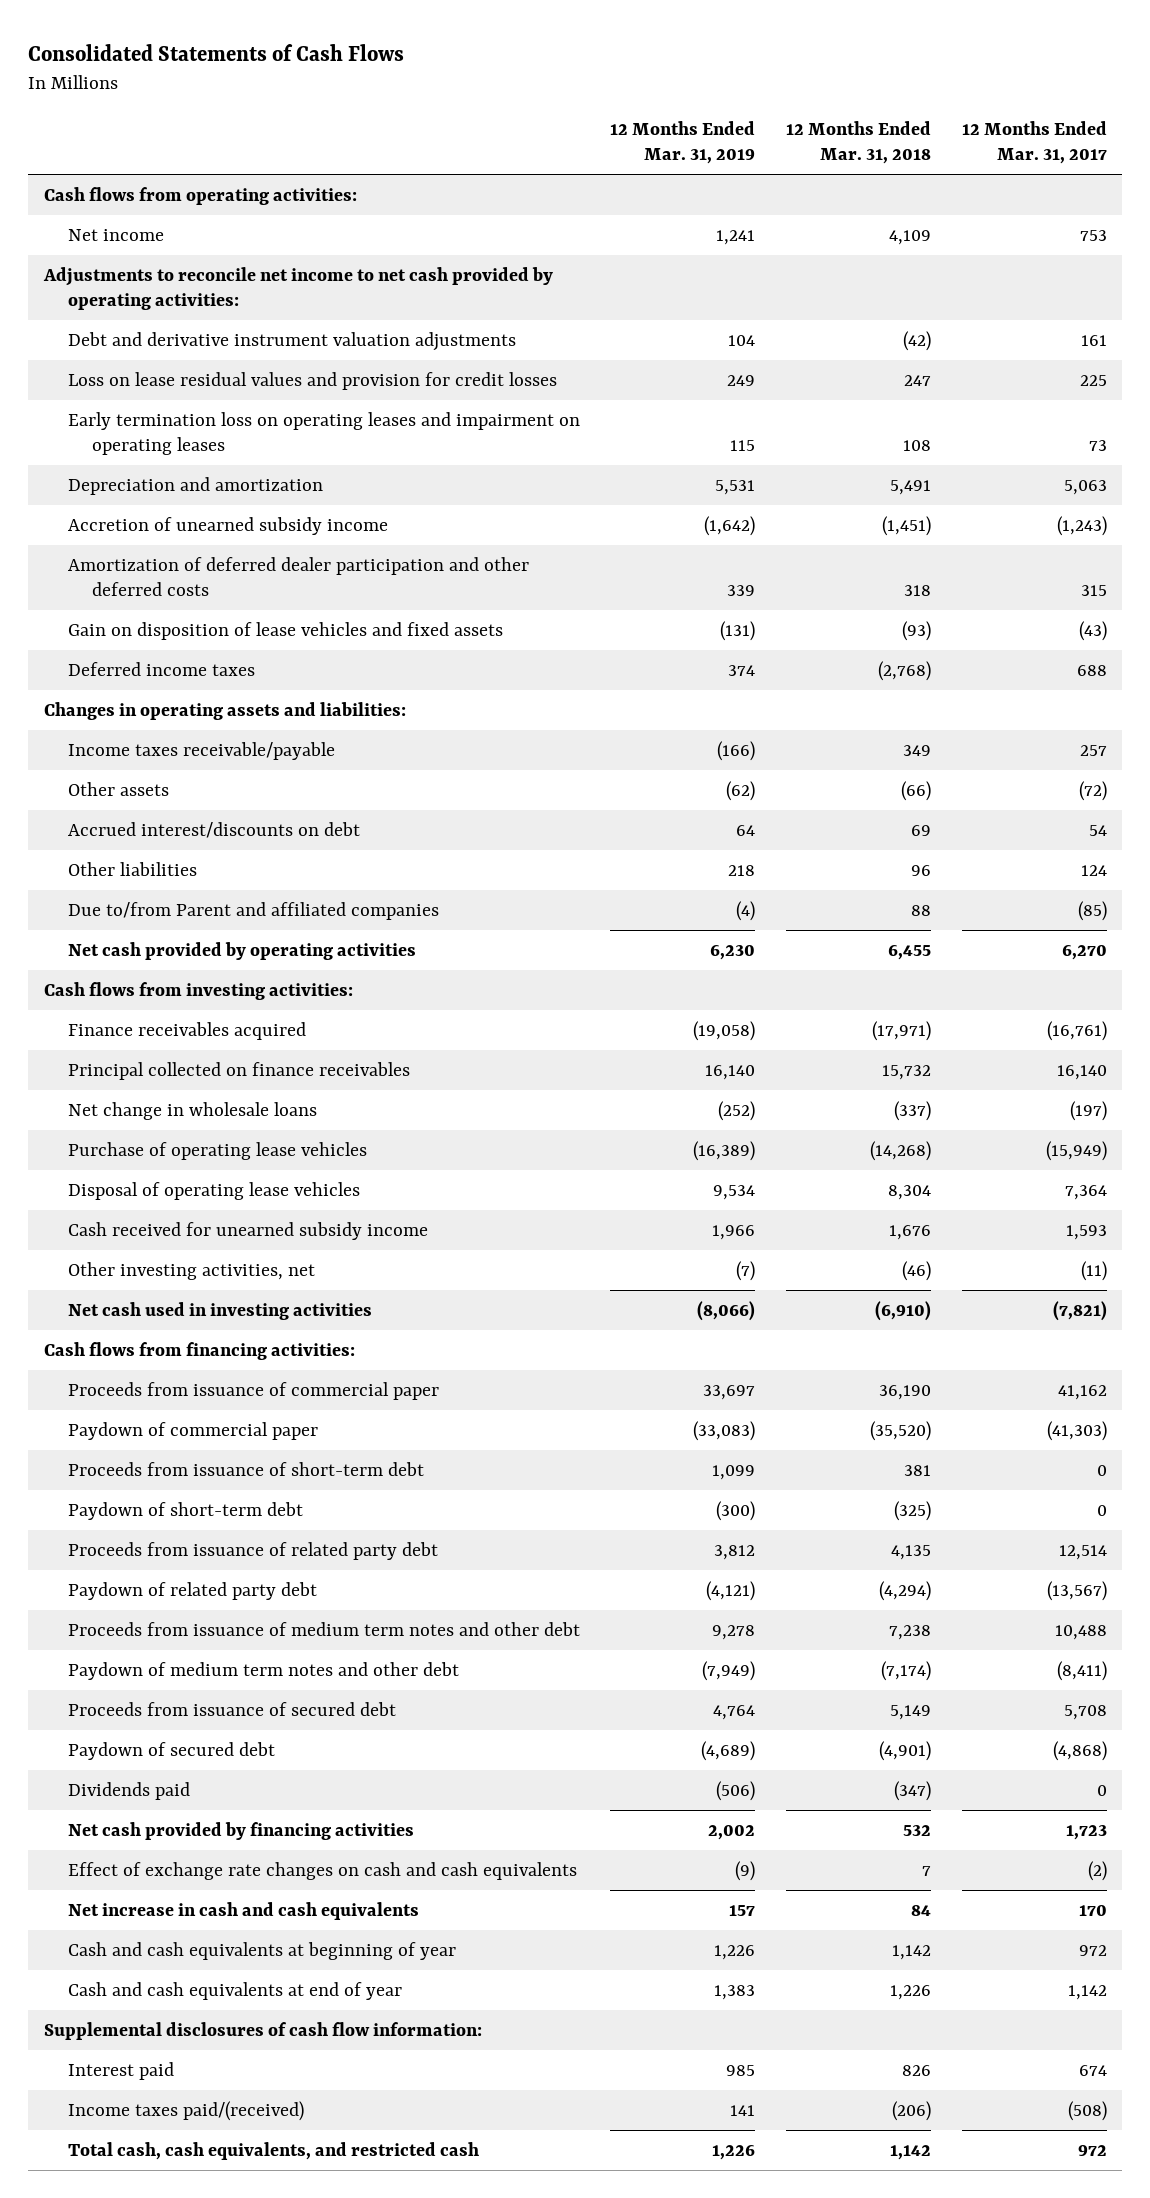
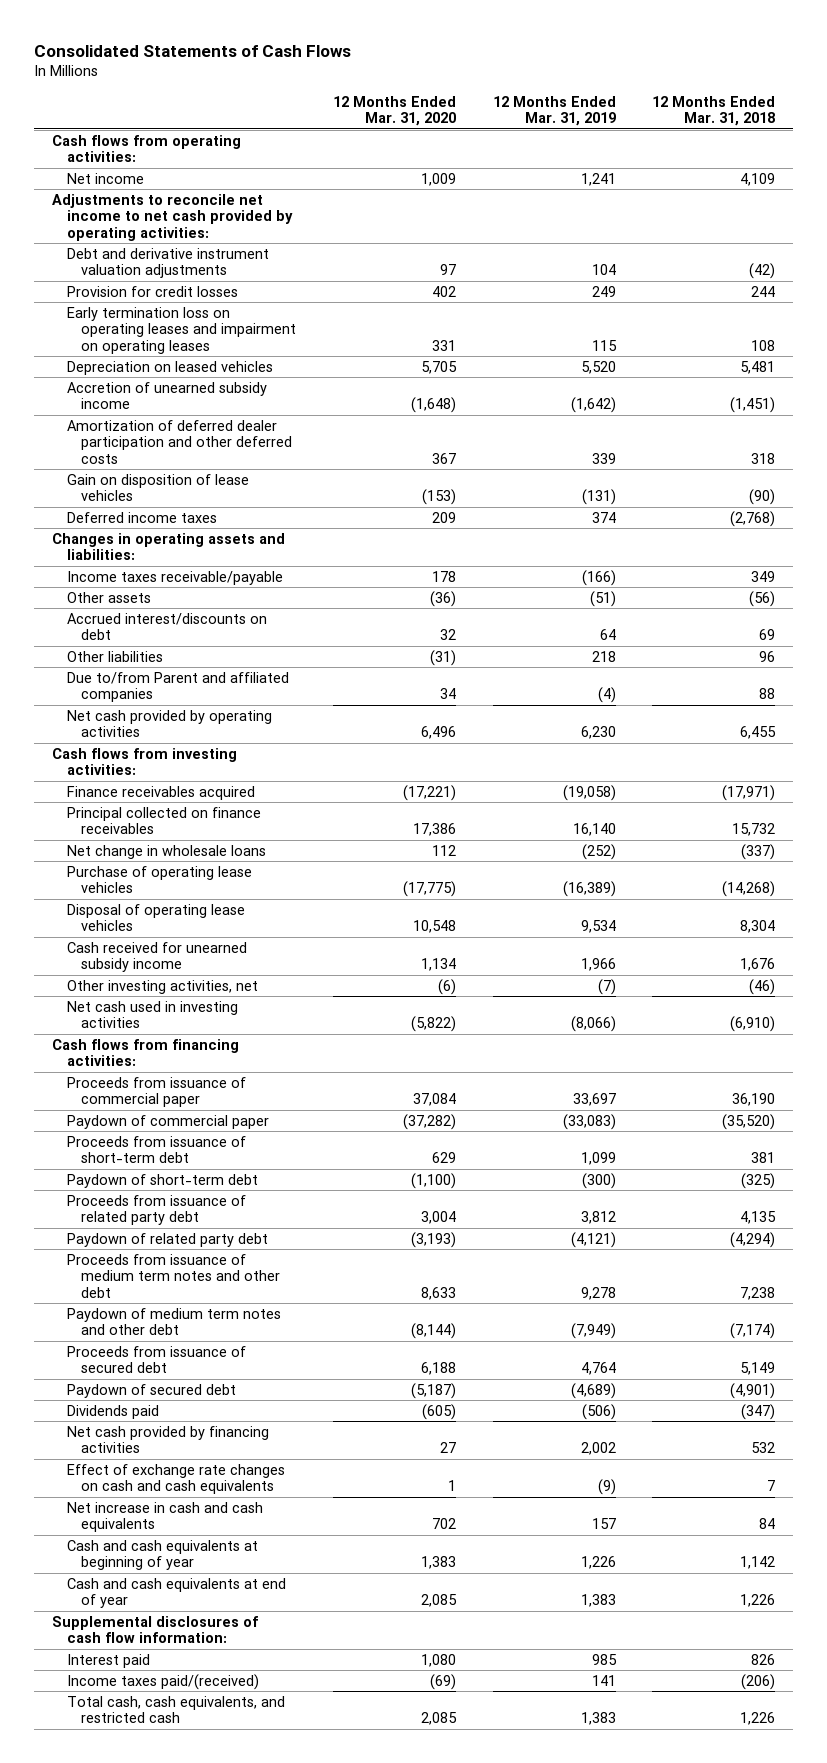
- | 12 Months Ended Mar. 31, 2019 | 12 Months Ended Mar. 31, 2018 | 12 Months Ended Mar. 31, 2017
+ | 12 Months Ended Mar. 31, 2020 | 12 Months Ended Mar. 31, 2019 | 12 Months Ended Mar. 31, 2018
- Loss on lease residual values and provision for credit losses | 249 | 247 | 225
+ Provision for credit losses | 402 | 249 | 244
- Depreciation and amortization | 5,531 | 5,491 | 5,063
+ Depreciation on leased vehicles | 5,705 | 5,520 | 5,481
- Gain on disposition of lease vehicles and fixed assets | (131) | (93) | (43)
+ Gain on disposition of lease vehicles | (153) | (131) | (90)
- Other assets | (62) | (66) | (72)
+ Other assets | (36) | (51) | (56)
- Total cash, cash equivalents, and restricted cash | 1,226 | 1,142 | 972
+ Total cash, cash equivalents, and restricted cash | 2,085 | 1,383 | 1,226

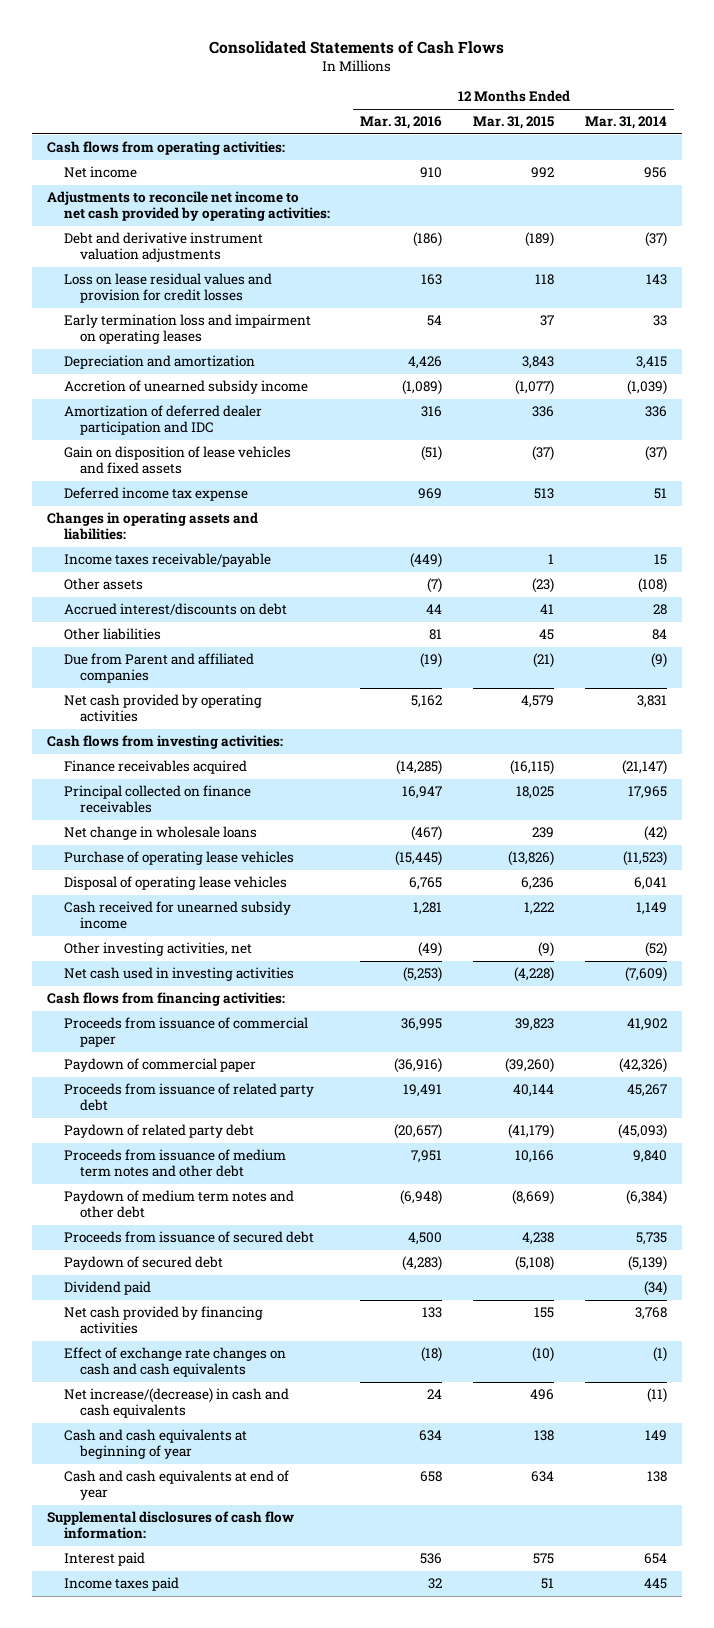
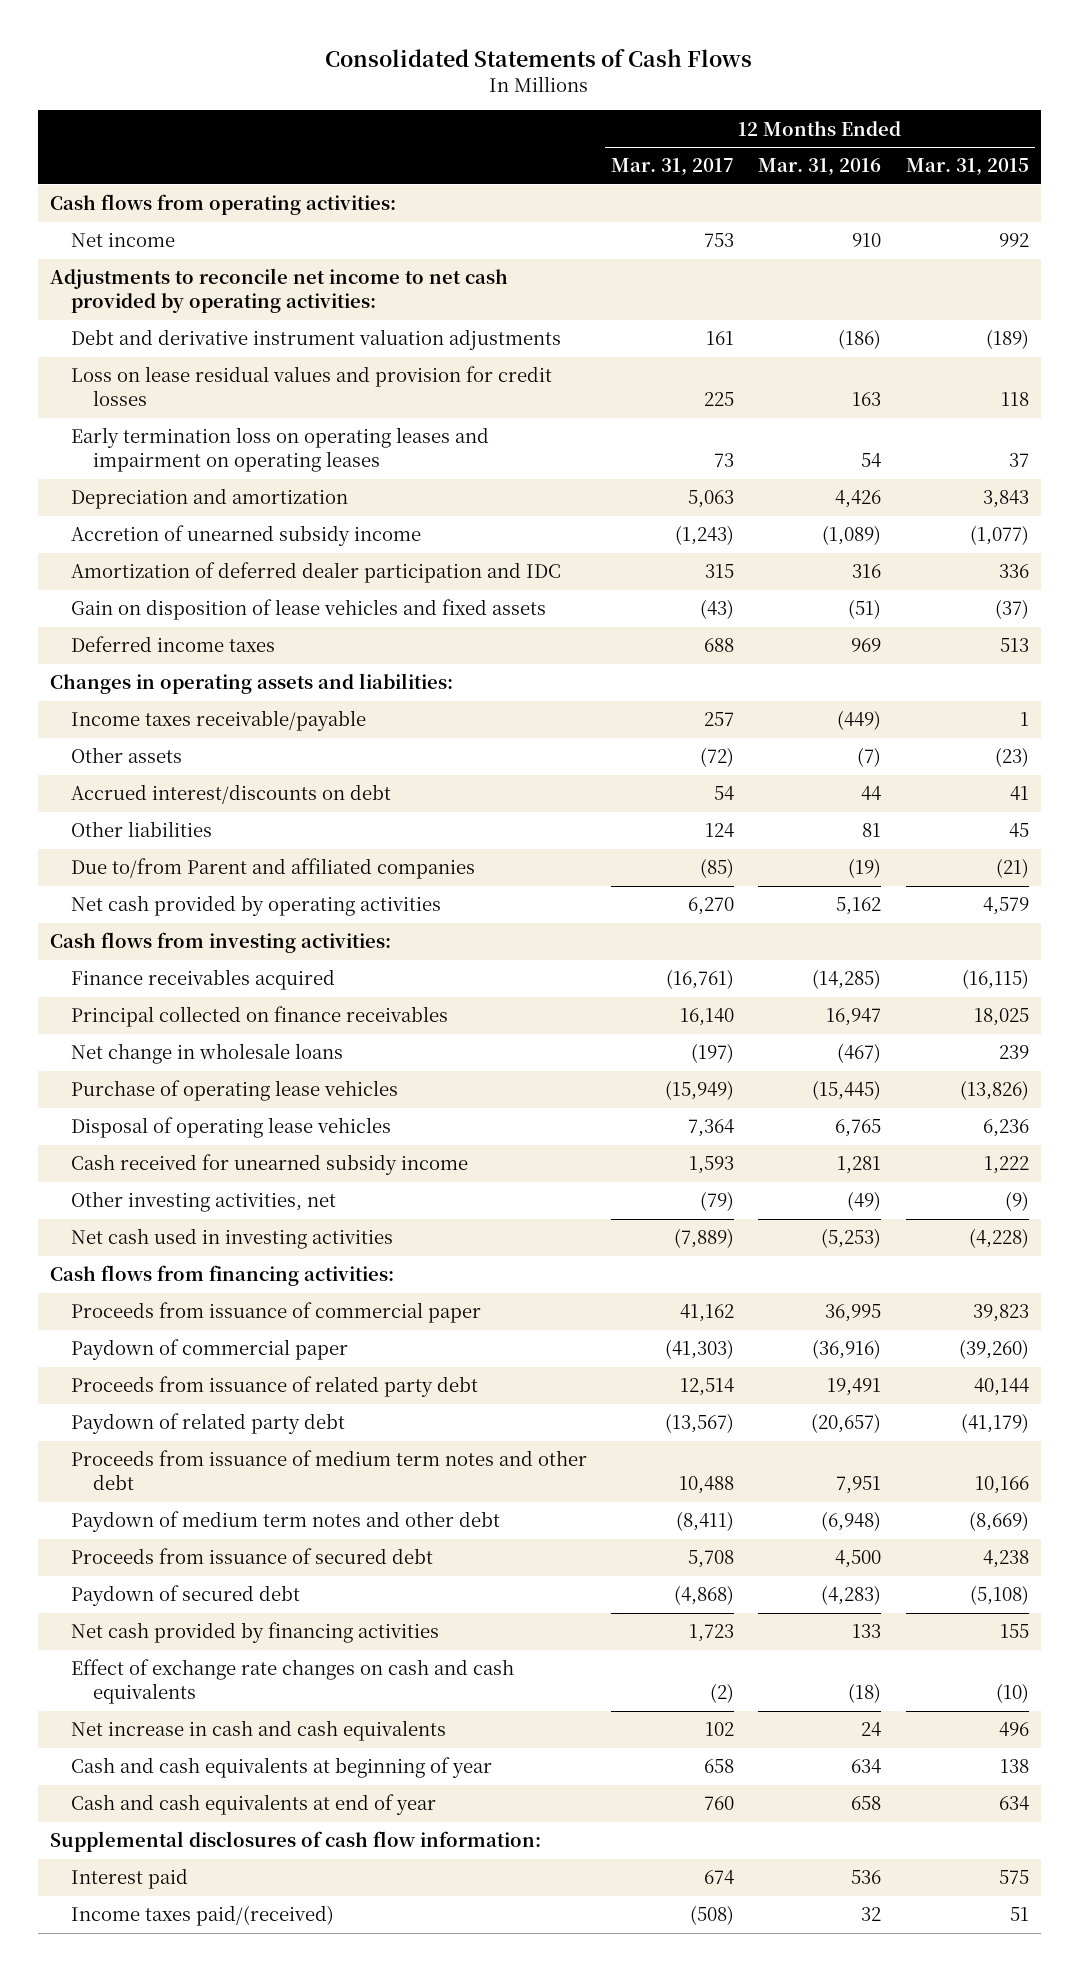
- | 12 Months Ended Mar. 31, 2016 | 12 Months Ended Mar. 31, 2015 | 12 Months Ended Mar. 31, 2014
+ | 12 Months Ended Mar. 31, 2017 | 12 Months Ended Mar. 31, 2016 | 12 Months Ended Mar. 31, 2015
- Early termination loss and impairment on operating leases | 54 | 37 | 33
+ Early termination loss on operating leases and impairment on operating leases | 73 | 54 | 37
- Deferred income tax expense | 969 | 513 | 51
+ Deferred income taxes | 688 | 969 | 513
- Due from Parent and affiliated companies | (19) | (21) | (9)
+ Due to/from Parent and affiliated companies | (85) | (19) | (21)
- Dividend paid | | | (34)
- Net increase/(decrease) in cash and cash equivalents | 24 | 496 | (11)
+ Net increase in cash and cash equivalents | 102 | 24 | 496
- Income taxes paid | 32 | 51 | 445
+ Income taxes paid/(received) | (508) | 32 | 51

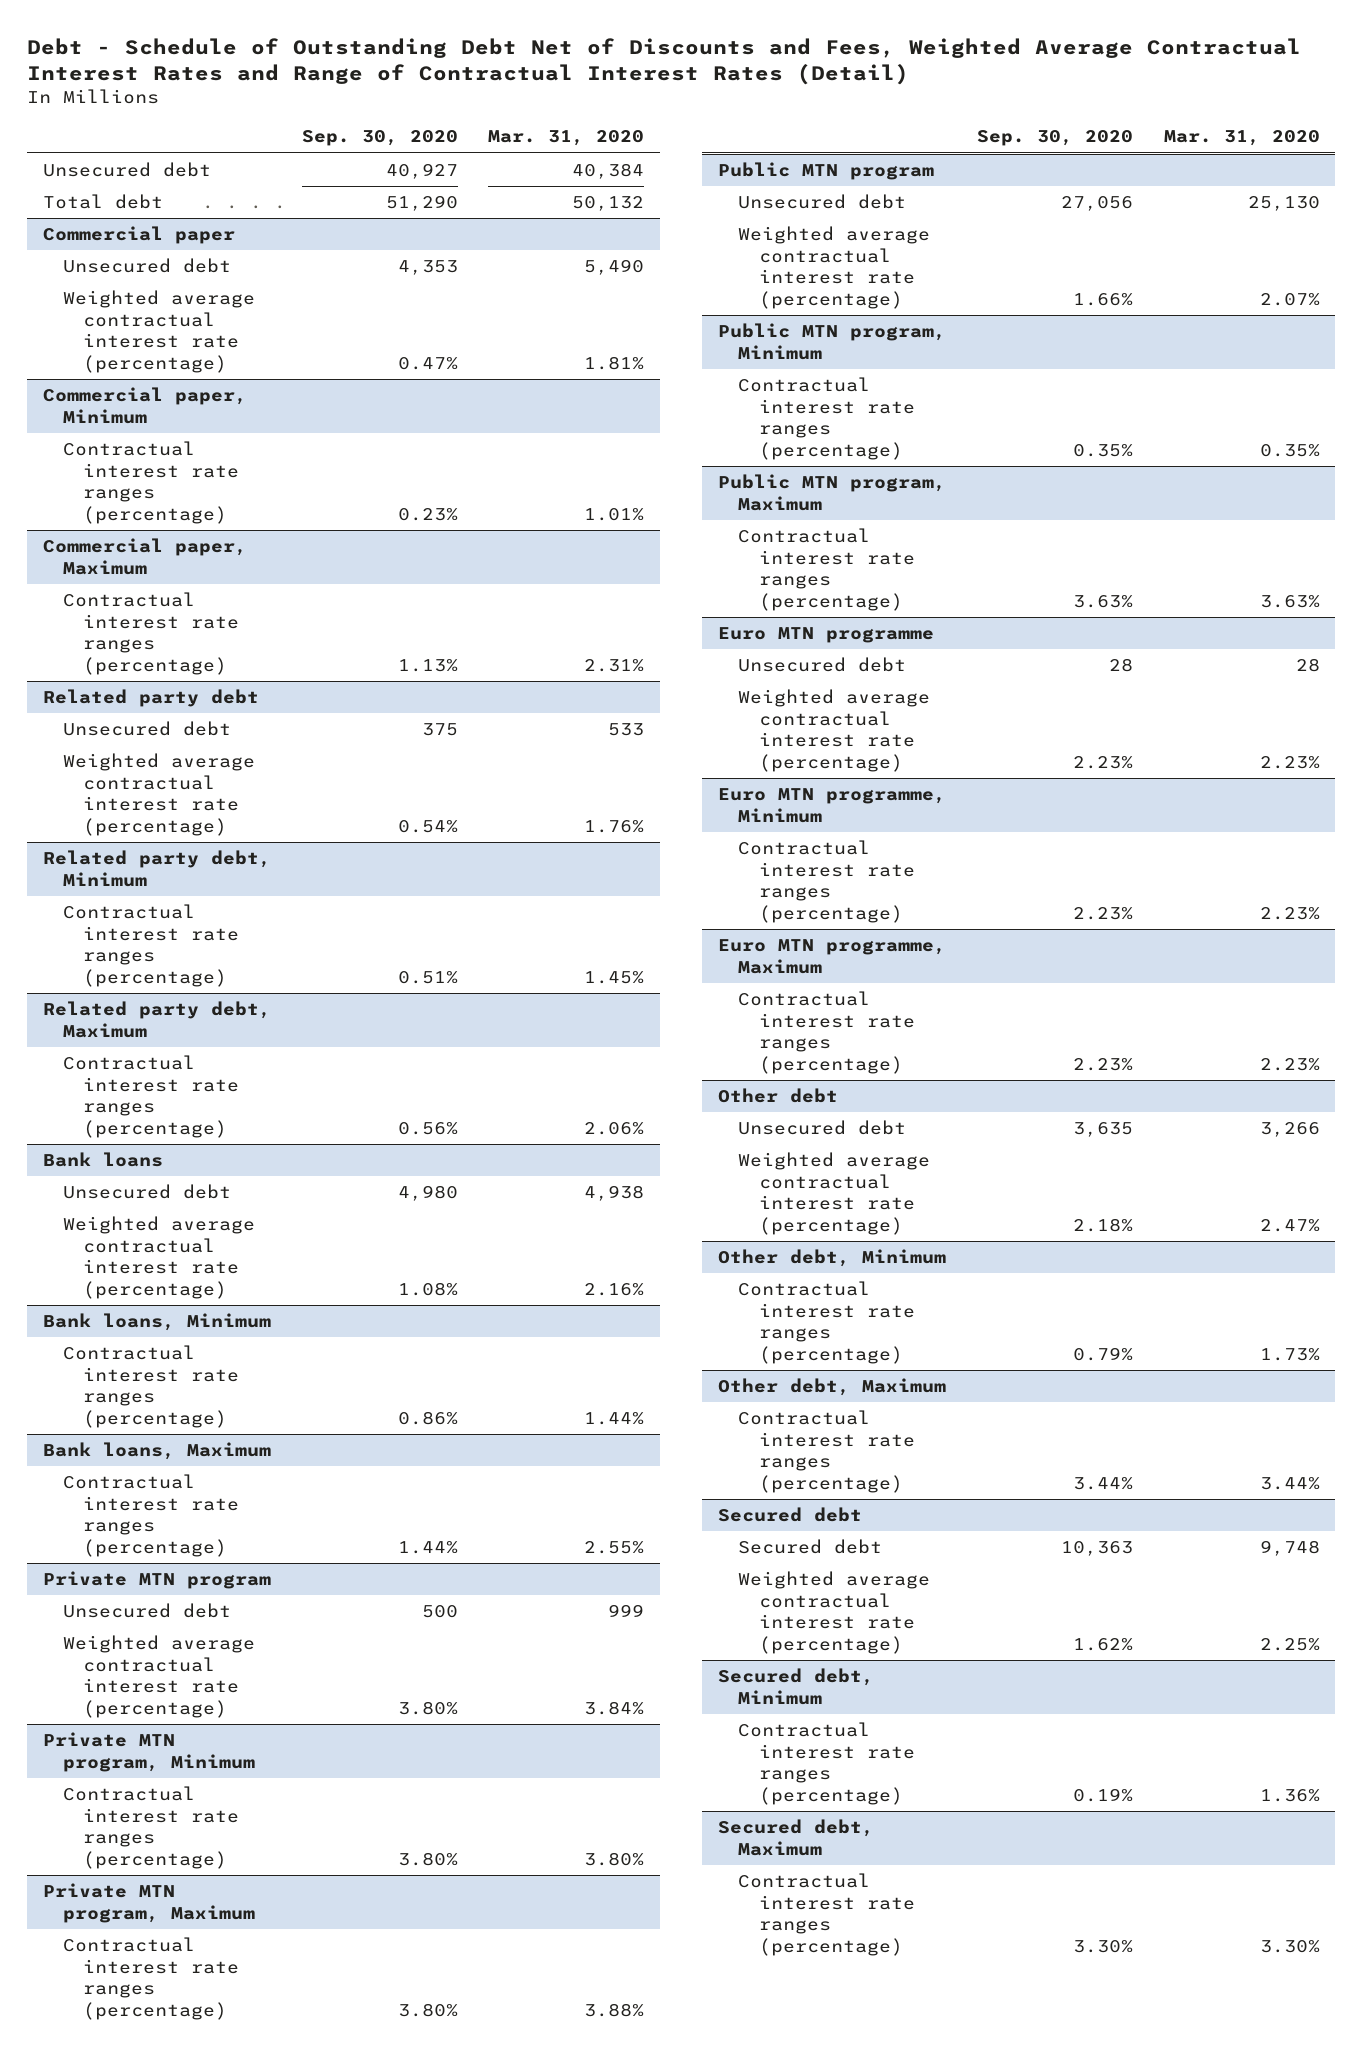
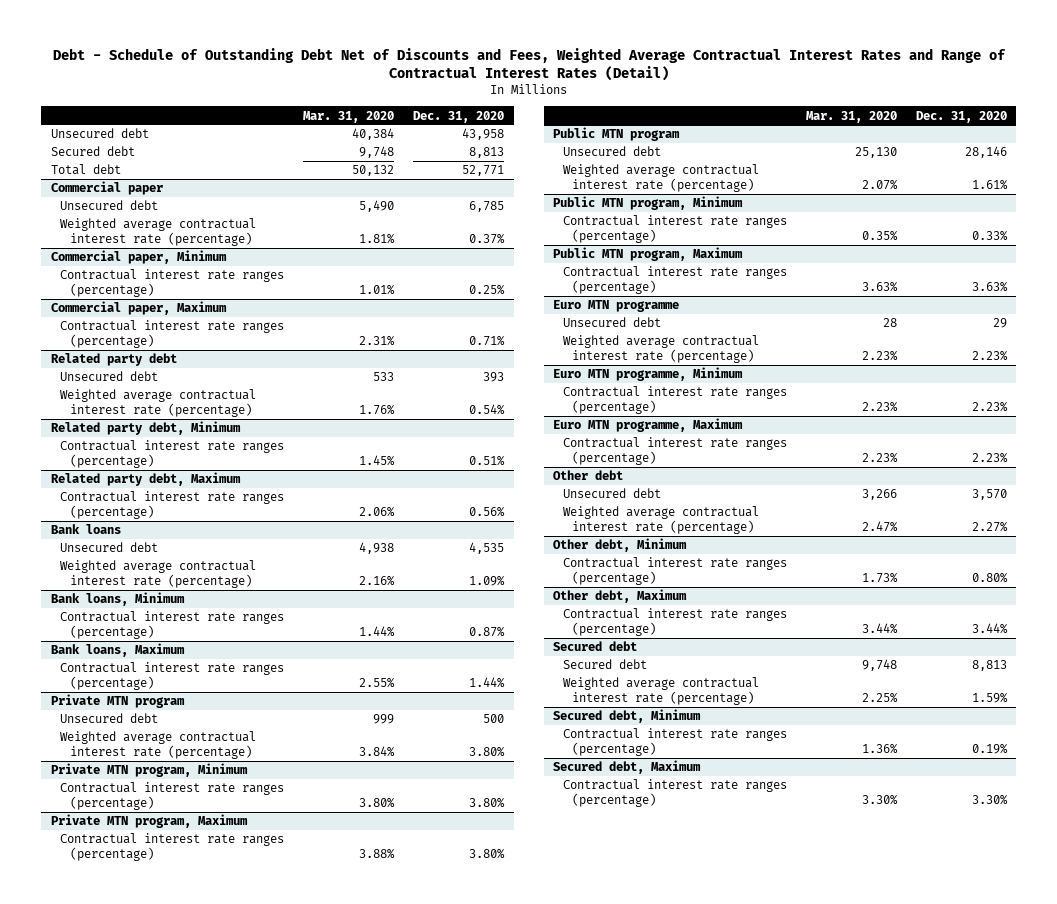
- | Sep. 30, 2020 | Mar. 31, 2020
+ | Mar. 31, 2020 | Dec. 31, 2020
+ Secured debt | 9,748 | 8,813

